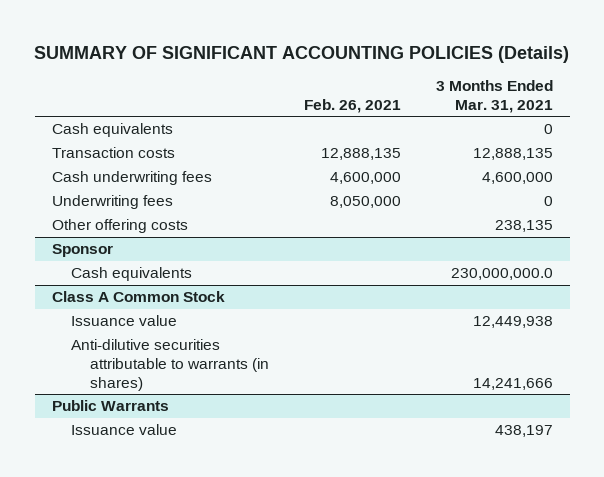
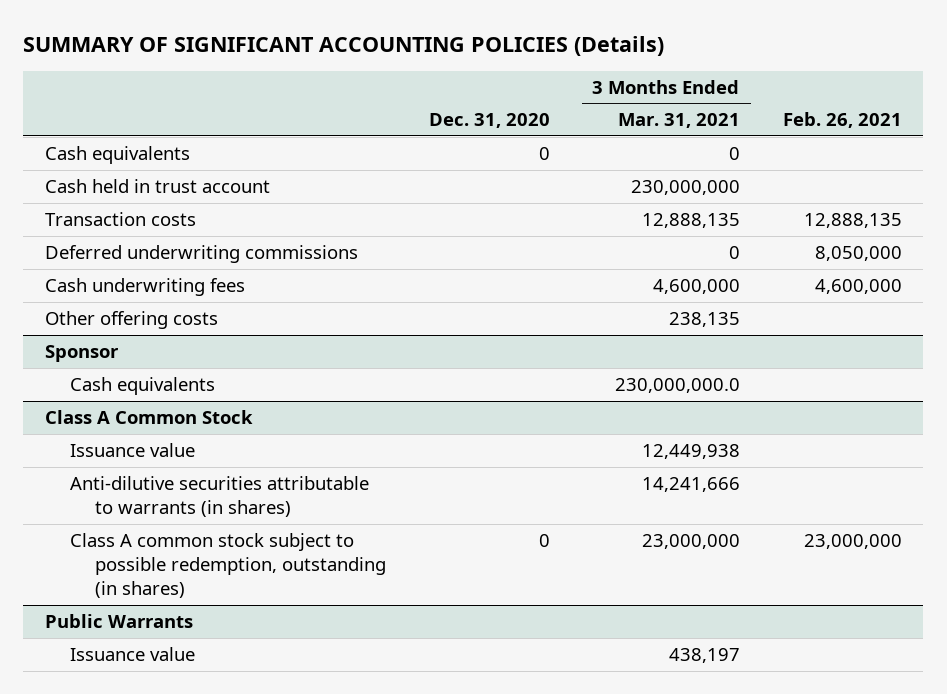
- | Feb. 26, 2021 | 3 Months Ended Mar. 31, 2021
+ | Dec. 31, 2020 | 3 Months Ended Mar. 31, 2021 | Feb. 26, 2021
+ Cash held in trust account | | 230,000,000 |
+ Deferred underwriting commissions | | 0 | 8,050,000
- Underwriting fees | 8,050,000 | 0
@ Class A Common Stock
+ Class A common stock subject to possible redemption, outstanding (in shares) | 0 | 23,000,000 | 23,000,000

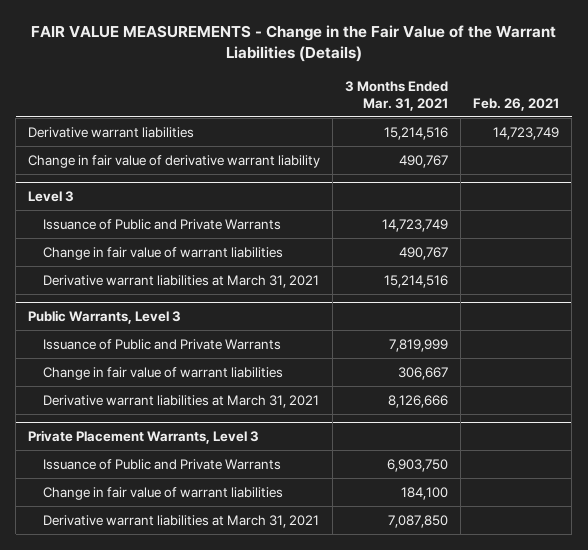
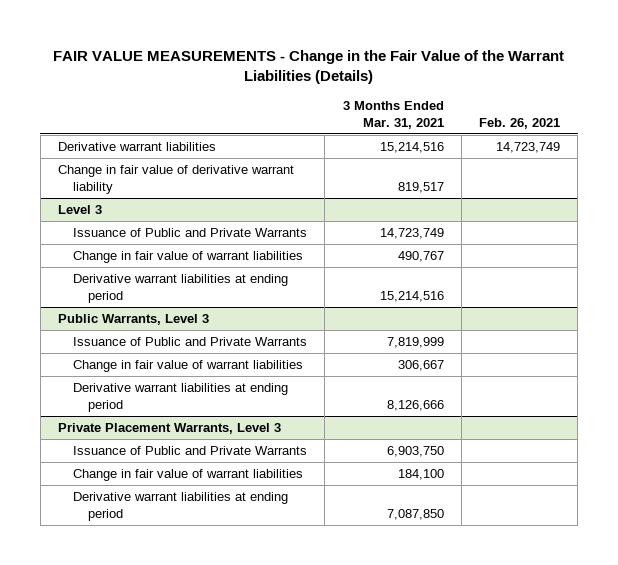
- Change in fair value of derivative warrant liability | 490,767 |
+ Change in fair value of derivative warrant liability | 819,517 |
@ Level 3
- Derivative warrant liabilities at March 31, 2021 | 15,214,516 |
+ Derivative warrant liabilities at ending period | 15,214,516 |
@ Public Warrants, Level 3
- Derivative warrant liabilities at March 31, 2021 | 8,126,666 |
+ Derivative warrant liabilities at ending period | 8,126,666 |
@ Private Placement Warrants, Level 3
- Derivative warrant liabilities at March 31, 2021 | 7,087,850 |
+ Derivative warrant liabilities at ending period | 7,087,850 |

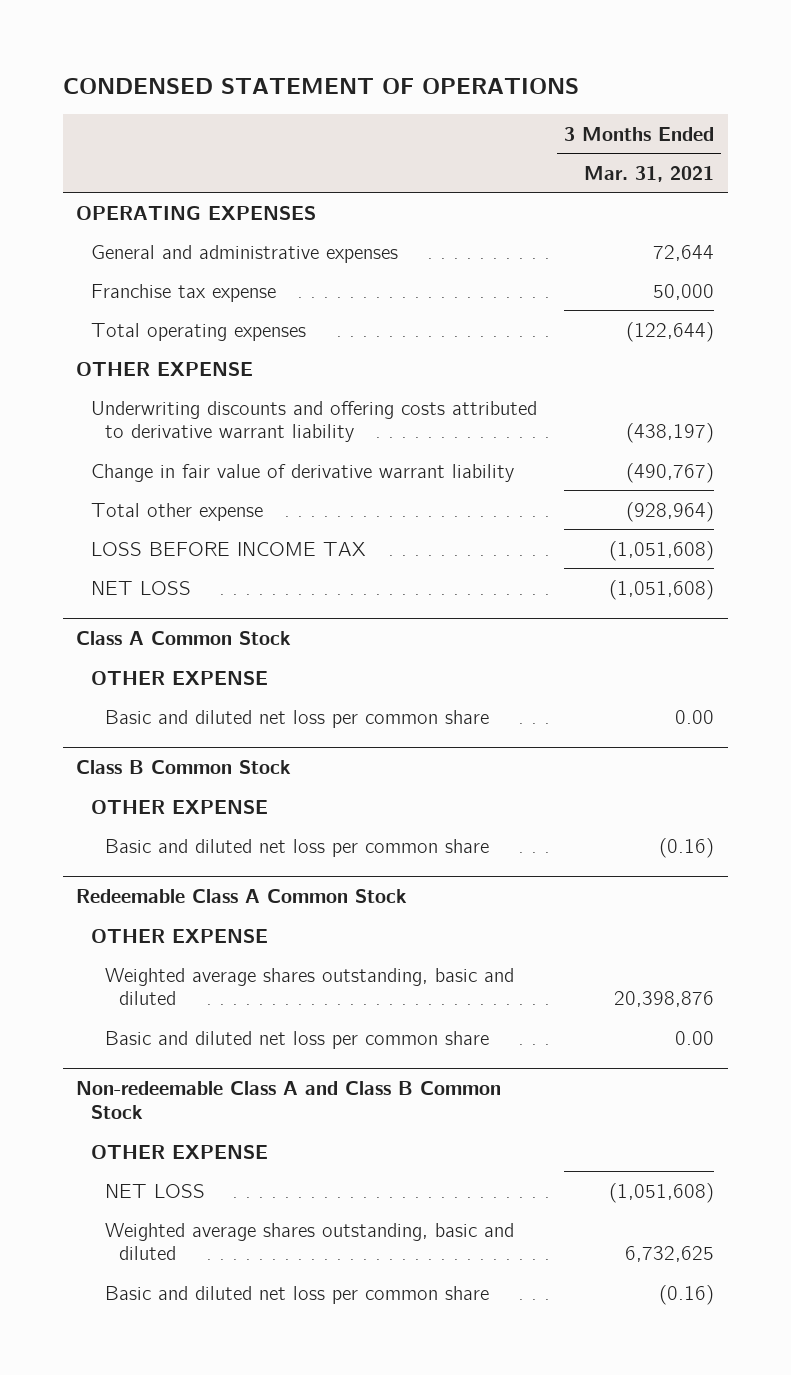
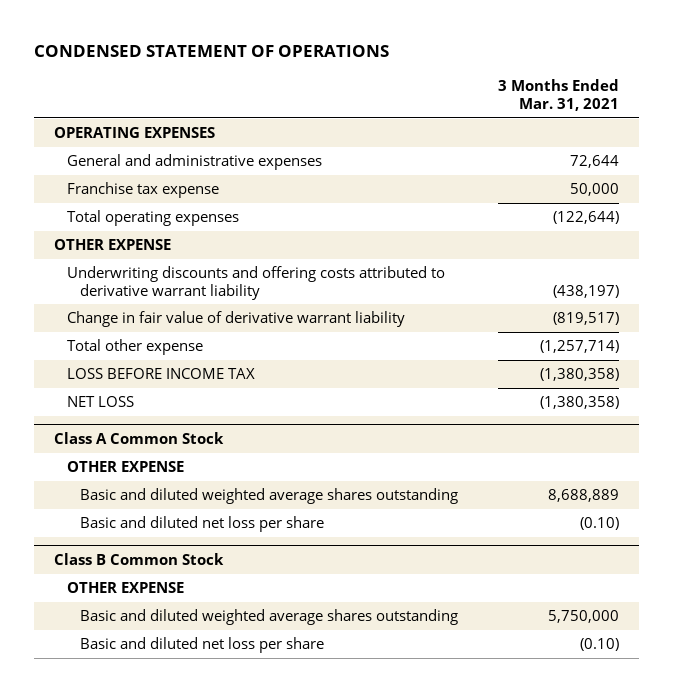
- Change in fair value of derivative warrant liability | (490,767)
- Total other expense | (928,964)
- LOSS BEFORE INCOME TAX | (1,051,608)
- NET LOSS | (1,051,608)
+ Change in fair value of derivative warrant liability | (819,517)
+ Total other expense | (1,257,714)
+ LOSS BEFORE INCOME TAX | (1,380,358)
+ NET LOSS | (1,380,358)
@ Class A Common Stock
- Basic and diluted net loss per common share | 0.00
+ Basic and diluted weighted average shares outstanding | 8,688,889
+ Basic and diluted net loss per share | (0.10)
@ Class B Common Stock
- Basic and diluted net loss per common share | (0.16)
- Redeemable Class A Common Stock
- OTHER EXPENSE
- Weighted average shares outstanding, basic and diluted | 20,398,876
- Basic and diluted net loss per common share | 0.00
- Non-redeemable Class A and Class B Common Stock
- OTHER EXPENSE
- NET LOSS | (1,051,608)
- Weighted average shares outstanding, basic and diluted | 6,732,625
- Basic and diluted net loss per common share | (0.16)
@ Class B Common Stock
+ Basic and diluted weighted average shares outstanding | 5,750,000
+ Basic and diluted net loss per share | (0.10)

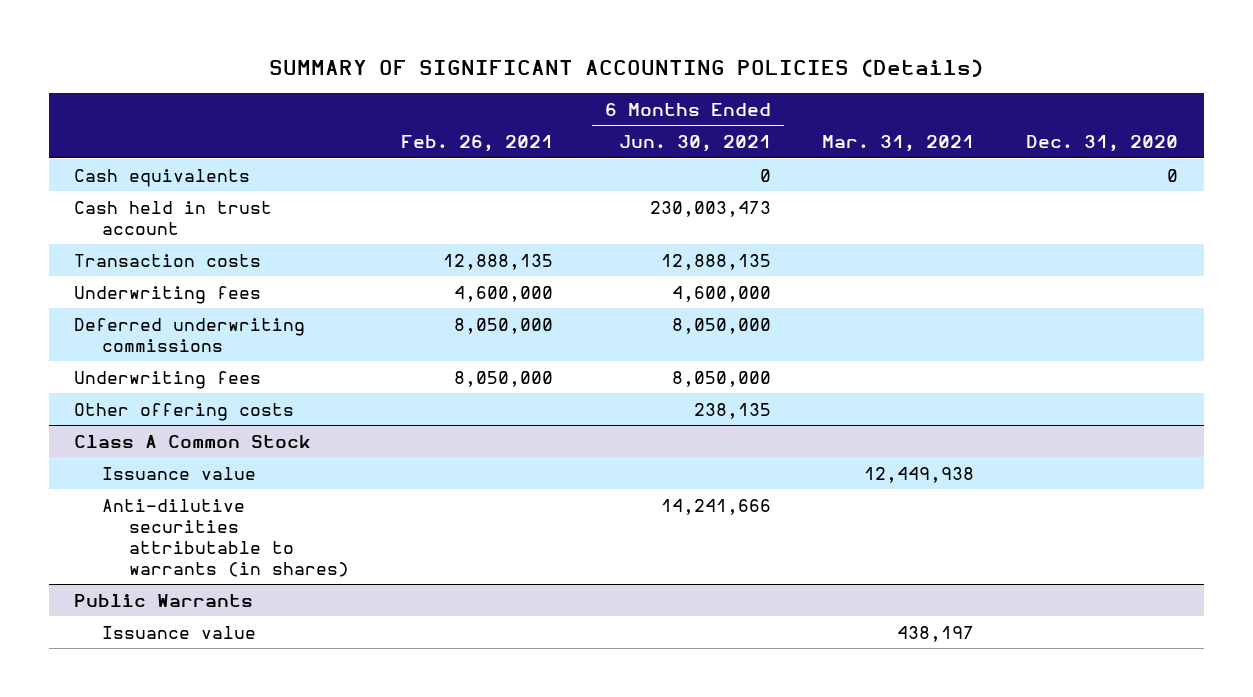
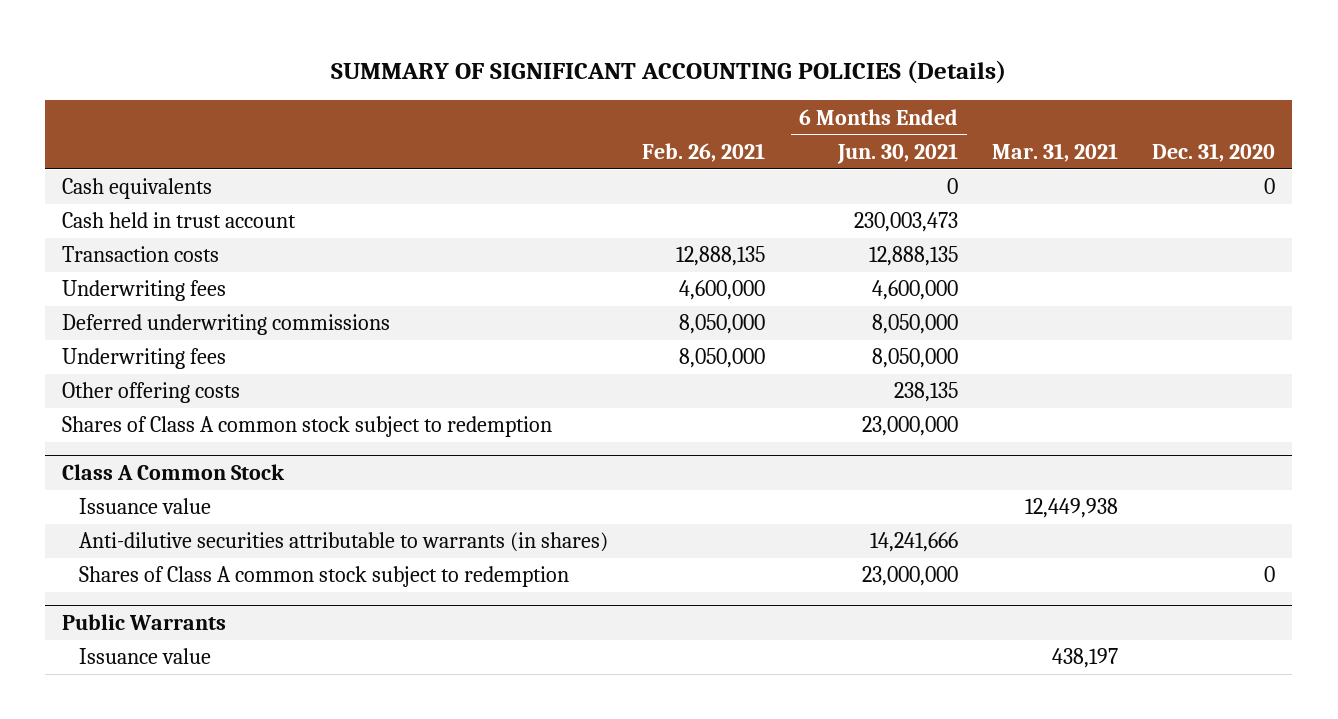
+ Shares of Class A common stock subject to redemption | | 23,000,000 | |
@ Class A Common Stock
+ Shares of Class A common stock subject to redemption | | 23,000,000 | | 0

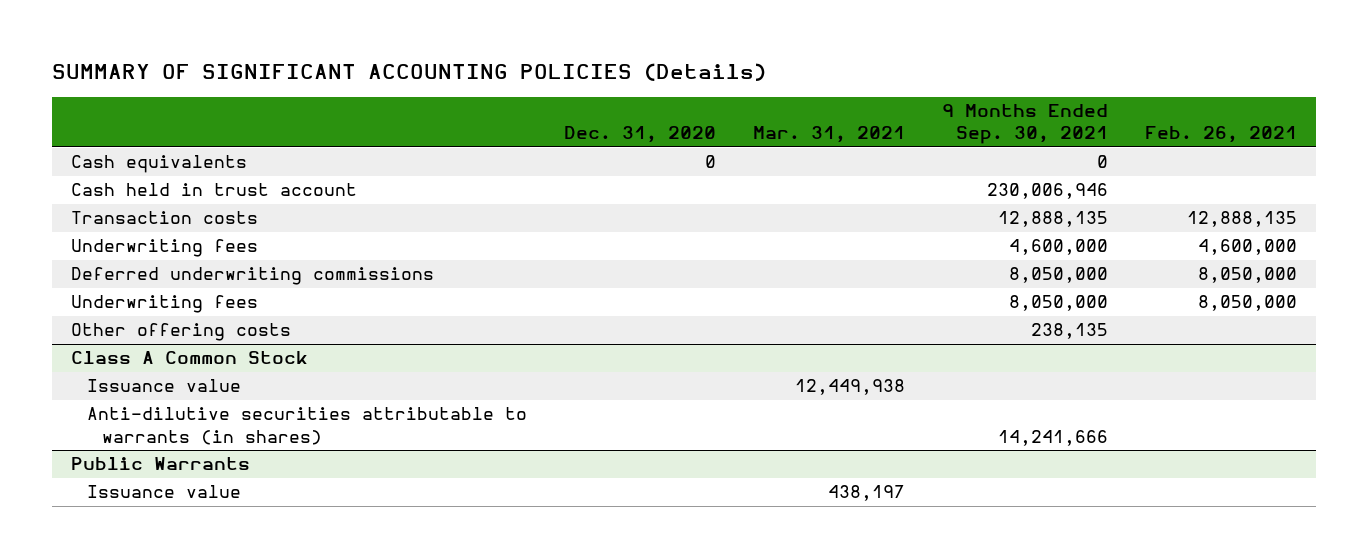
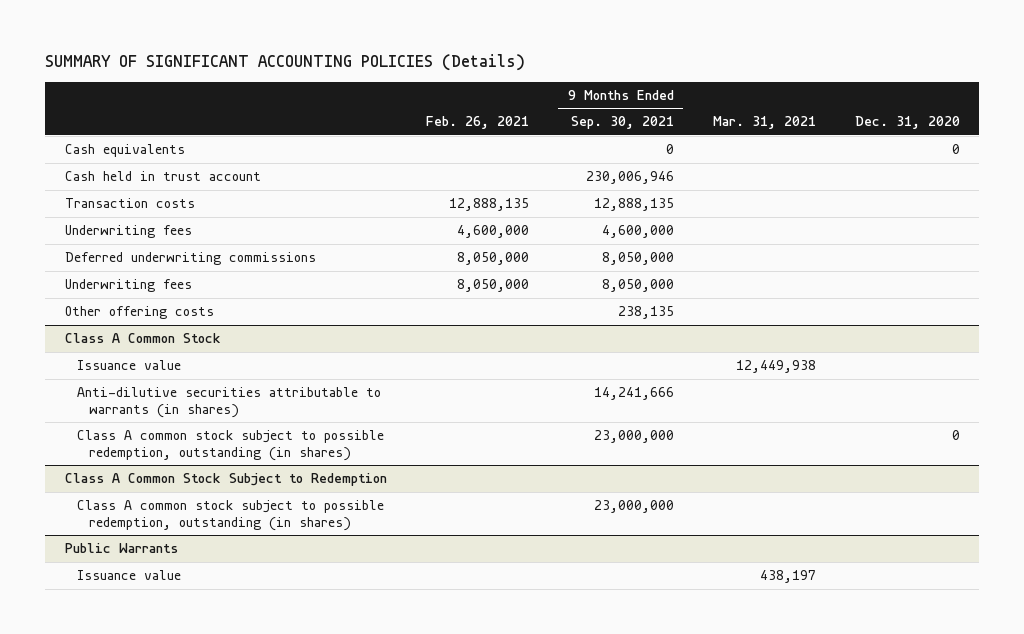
- | Dec. 31, 2020 | Mar. 31, 2021 | 9 Months Ended Sep. 30, 2021 | Feb. 26, 2021
+ | Feb. 26, 2021 | 9 Months Ended Sep. 30, 2021 | Mar. 31, 2021 | Dec. 31, 2020
@ Class A Common Stock
+ Class A common stock subject to possible redemption, outstanding (in shares) | | 23,000,000 | | 0
+ Class A Common Stock Subject to Redemption
+ Class A common stock subject to possible redemption, outstanding (in shares) | | 23,000,000 | |

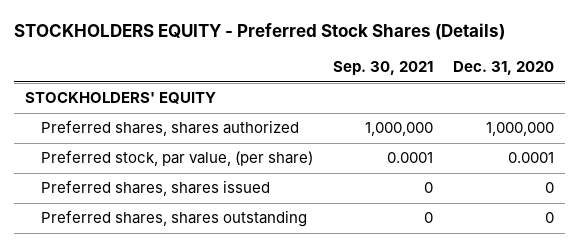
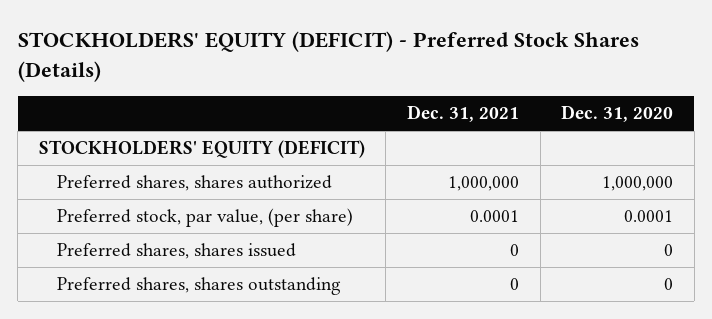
- STOCKHOLDERS EQUITY - Preferred Stock Shares (Details)
+ STOCKHOLDERS' EQUITY (DEFICIT) - Preferred Stock Shares (Details)
- | Sep. 30, 2021 | Dec. 31, 2020
+ | Dec. 31, 2021 | Dec. 31, 2020
- STOCKHOLDERS' EQUITY
+ STOCKHOLDERS' EQUITY (DEFICIT)

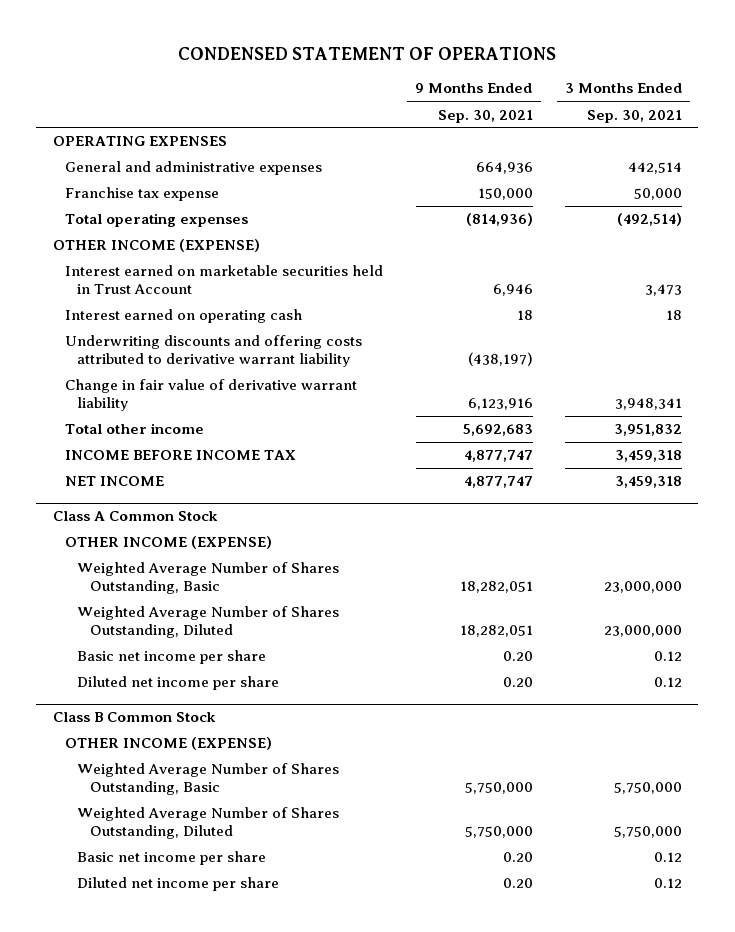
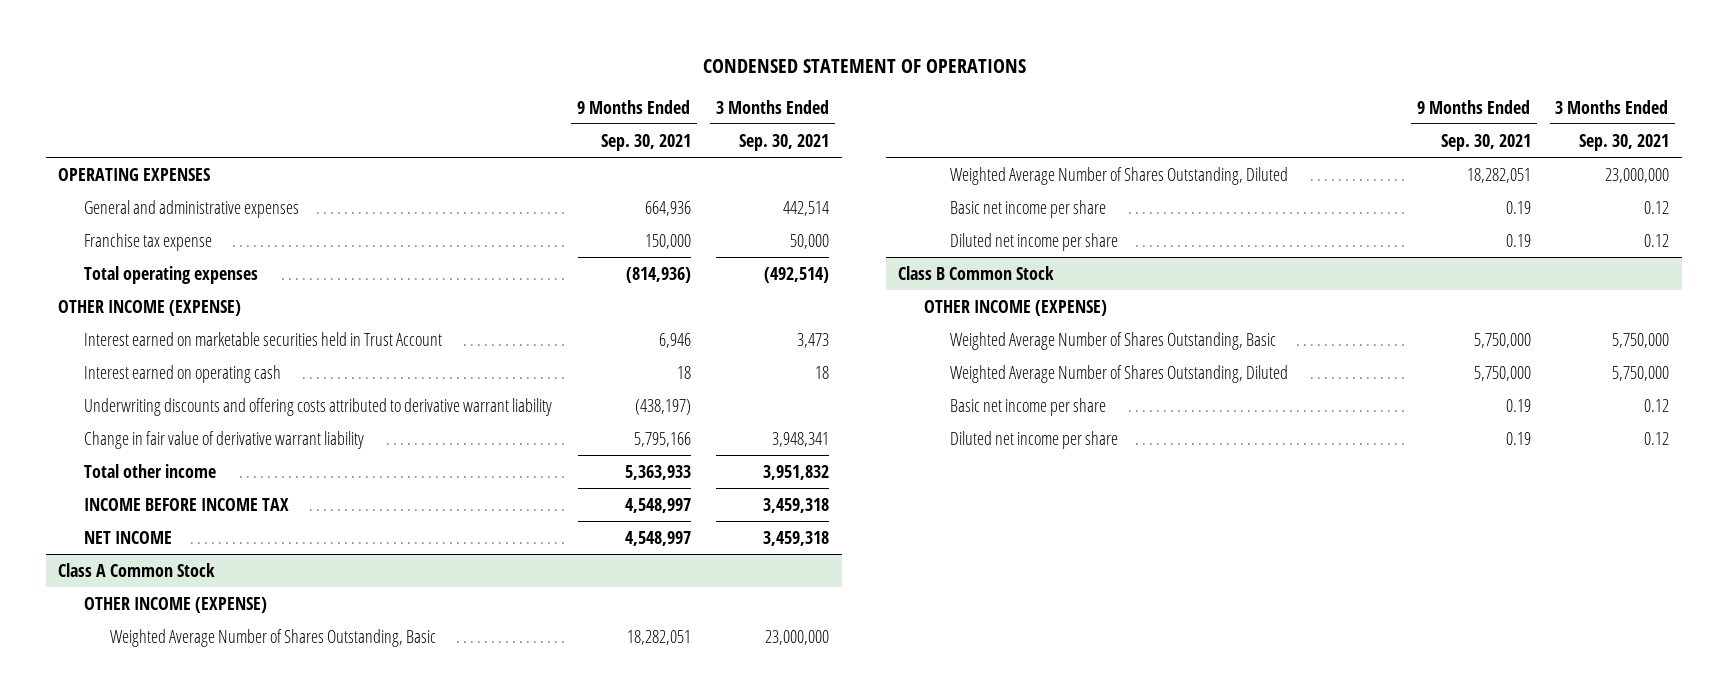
- Change in fair value of derivative warrant liability | 6,123,916 | 3,948,341
- Total other income | 5,692,683 | 3,951,832
- INCOME BEFORE INCOME TAX | 4,877,747 | 3,459,318
- NET INCOME | 4,877,747 | 3,459,318
+ Change in fair value of derivative warrant liability | 5,795,166 | 3,948,341
+ Total other income | 5,363,933 | 3,951,832
+ INCOME BEFORE INCOME TAX | 4,548,997 | 3,459,318
+ NET INCOME | 4,548,997 | 3,459,318
@ Class A Common Stock
- Basic net income per share | 0.20 | 0.12
- Diluted net income per share | 0.20 | 0.12
+ Basic net income per share | 0.19 | 0.12
+ Diluted net income per share | 0.19 | 0.12
@ Class B Common Stock
- Basic net income per share | 0.20 | 0.12
- Diluted net income per share | 0.20 | 0.12
+ Basic net income per share | 0.19 | 0.12
+ Diluted net income per share | 0.19 | 0.12

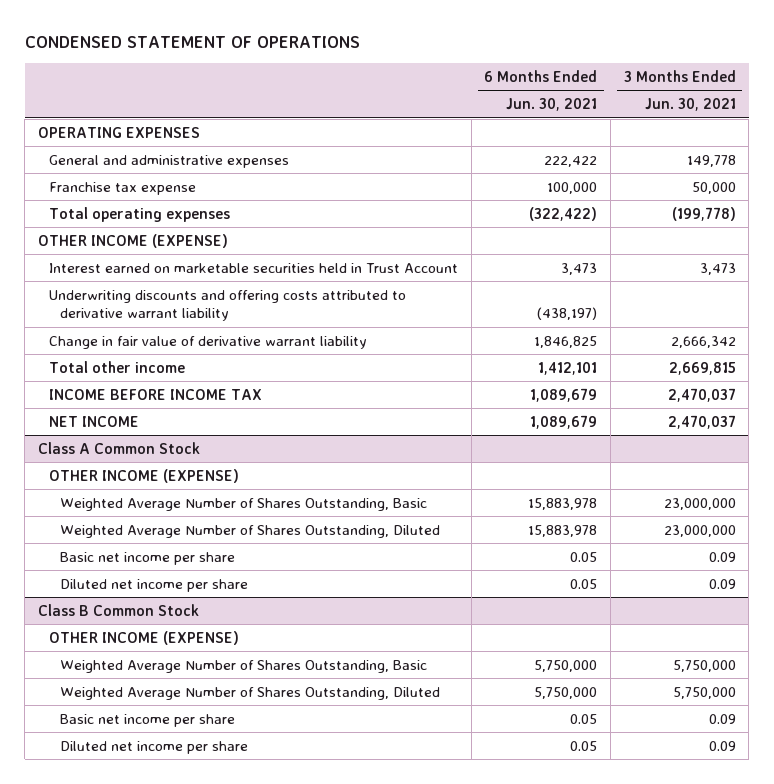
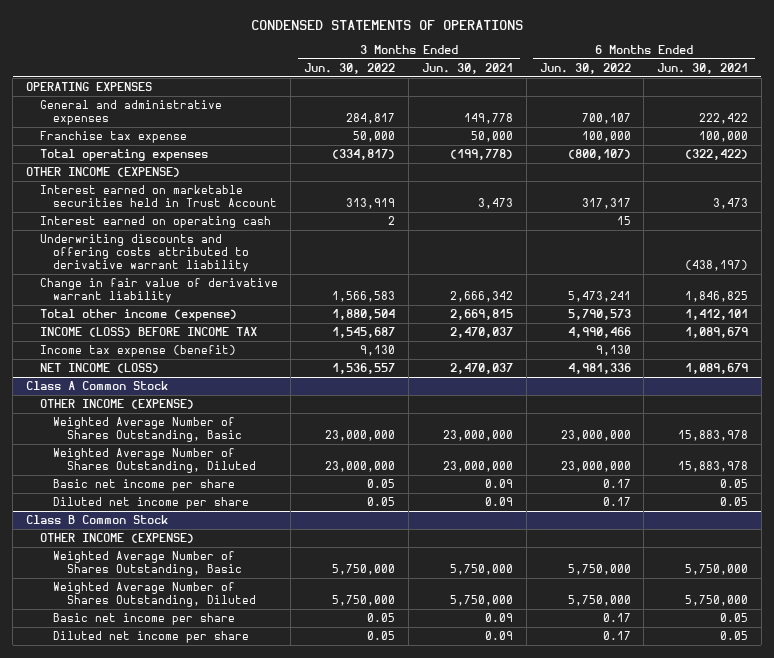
- CONDENSED STATEMENT OF OPERATIONS
+ CONDENSED STATEMENTS OF OPERATIONS
- | 6 Months Ended Jun. 30, 2021 | 3 Months Ended Jun. 30, 2021
+ | 3 Months Ended Jun. 30, 2022 | 3 Months Ended Jun. 30, 2021 | 6 Months Ended Jun. 30, 2022 | 6 Months Ended Jun. 30, 2021
+ Interest earned on operating cash | 2 | | 15 |
- Total other income | 1,412,101 | 2,669,815
- INCOME BEFORE INCOME TAX | 1,089,679 | 2,470,037
- NET INCOME | 1,089,679 | 2,470,037
+ Total other income (expense) | 1,880,504 | 2,669,815 | 5,790,573 | 1,412,101
+ INCOME (LOSS) BEFORE INCOME TAX | 1,545,687 | 2,470,037 | 4,990,466 | 1,089,679
+ Income tax expense (benefit) | 9,130 | | 9,130 |
+ NET INCOME (LOSS) | 1,536,557 | 2,470,037 | 4,981,336 | 1,089,679

